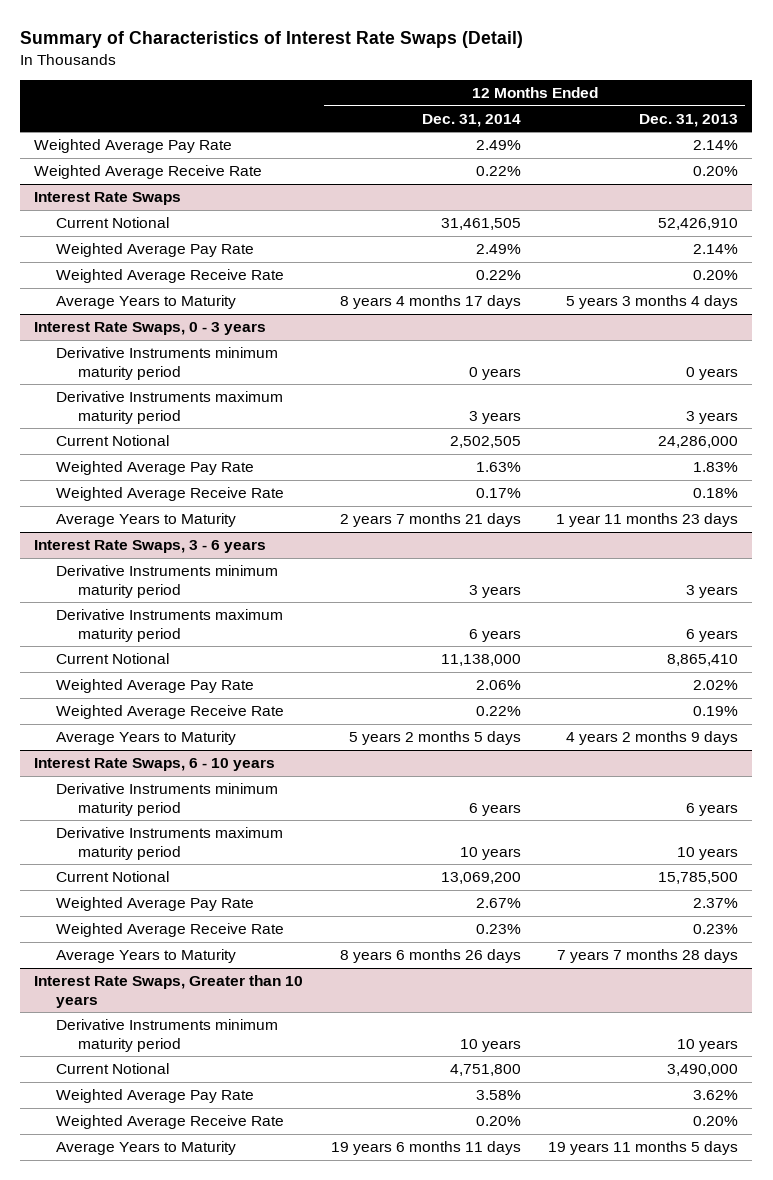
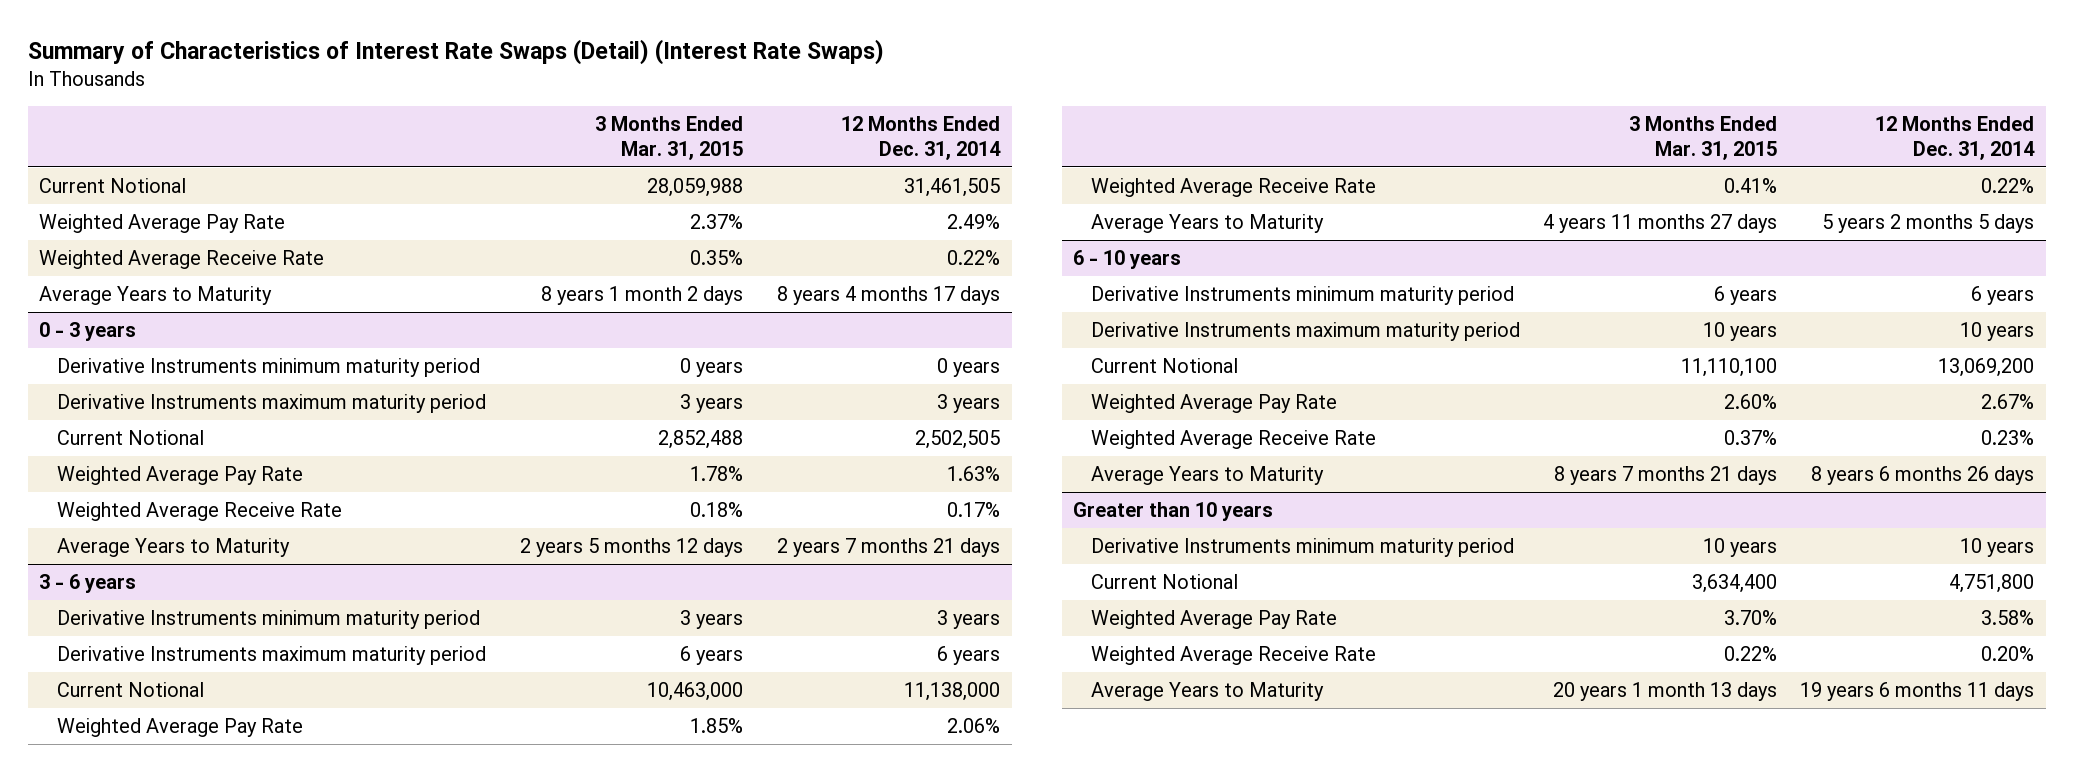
- Summary of Characteristics of Interest Rate Swaps (Detail)
+ Summary of Characteristics of Interest Rate Swaps (Detail) (Interest Rate Swaps)
- | 12 Months Ended Dec. 31, 2014 | 12 Months Ended Dec. 31, 2013
+ | 3 Months Ended Mar. 31, 2015 | 12 Months Ended Dec. 31, 2014
- Weighted Average Pay Rate | 2.49% | 2.14%
- Weighted Average Receive Rate | 0.22% | 0.20%
- Interest Rate Swaps
- Interest Rate Swaps, 0 - 3 years
+ 0 - 3 years
- Interest Rate Swaps, 3 - 6 years
+ 3 - 6 years
- Interest Rate Swaps, 6 - 10 years
+ 6 - 10 years
- Interest Rate Swaps, Greater than 10 years
+ Greater than 10 years

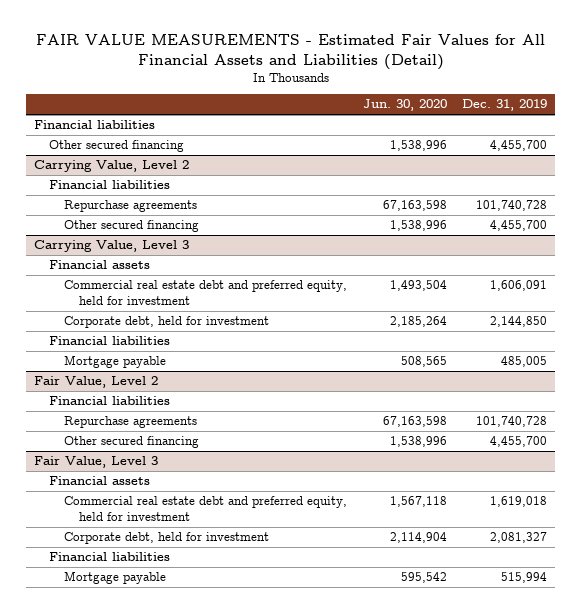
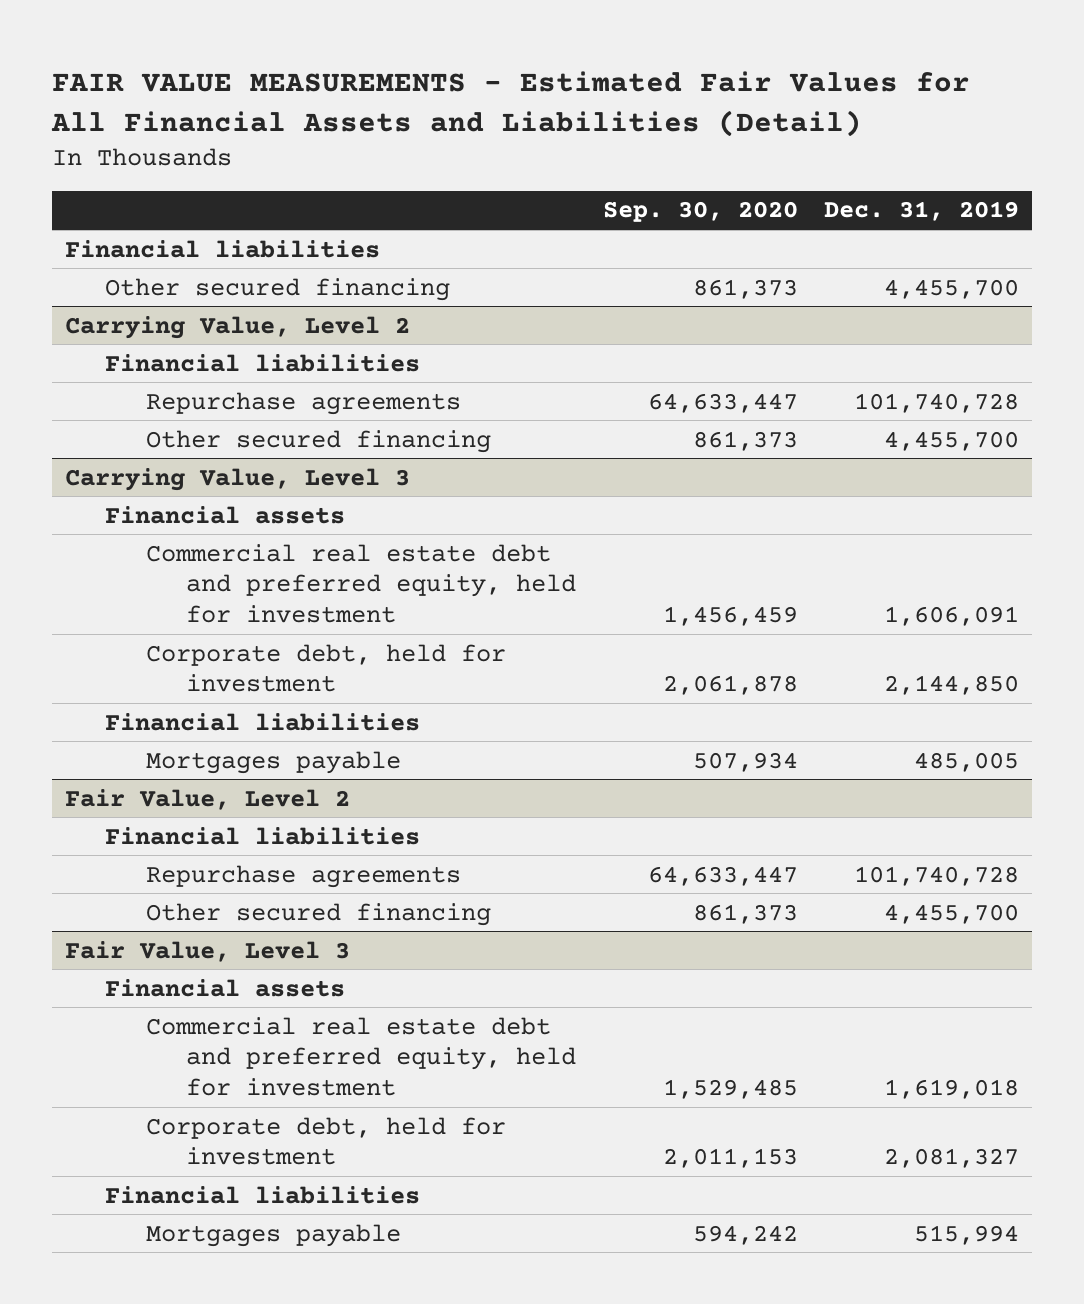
- | Jun. 30, 2020 | Dec. 31, 2019
+ | Sep. 30, 2020 | Dec. 31, 2019
@ Carrying Value, Level 3
- Mortgage payable | 508,565 | 485,005
+ Mortgages payable | 507,934 | 485,005
@ Fair Value, Level 3
- Mortgage payable | 595,542 | 515,994
+ Mortgages payable | 594,242 | 515,994

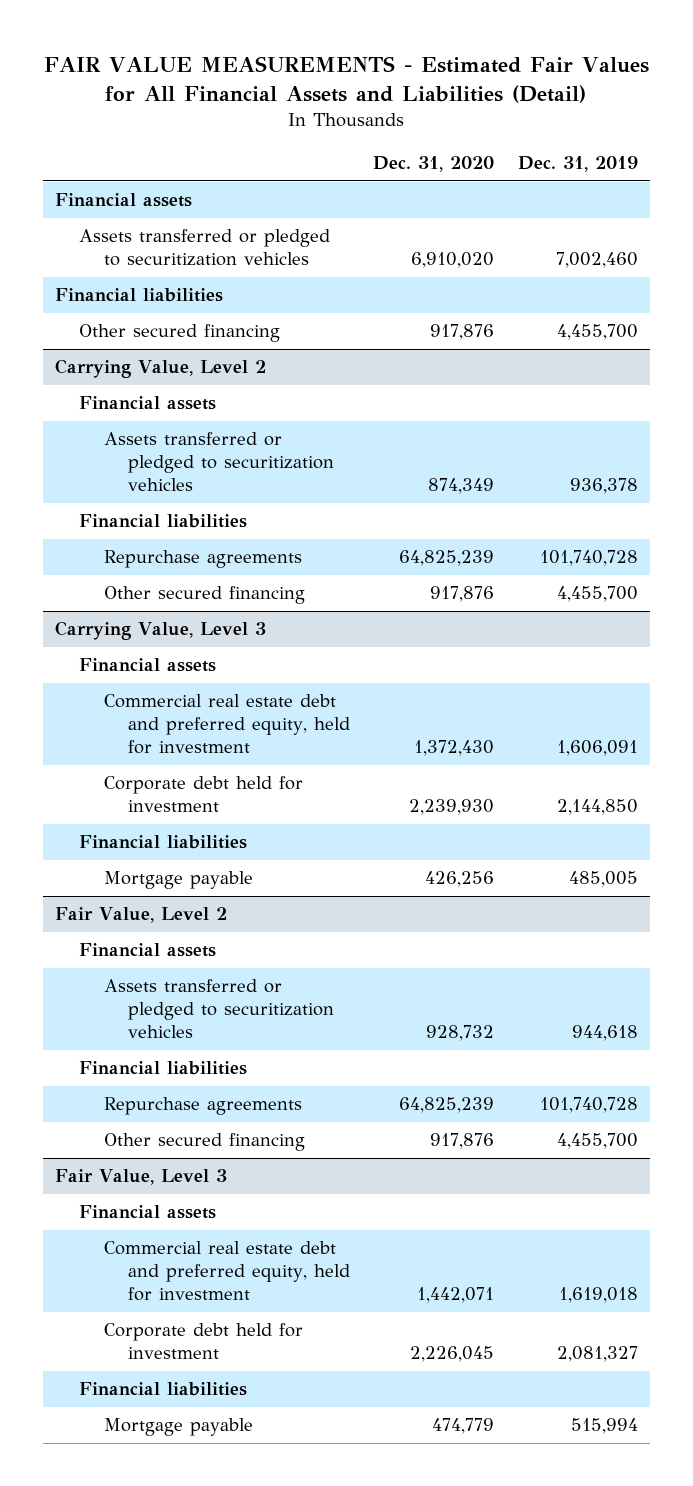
- | Sep. 30, 2020 | Dec. 31, 2019
+ | Dec. 31, 2020 | Dec. 31, 2019
+ Financial assets
+ Assets transferred or pledged to securitization vehicles | 6,910,020 | 7,002,460
@ Carrying Value, Level 2
+ Financial assets
+ Assets transferred or pledged to securitization vehicles | 874,349 | 936,378
@ Carrying Value, Level 3
- Corporate debt, held for investment | 2,061,878 | 2,144,850
+ Corporate debt held for investment | 2,239,930 | 2,144,850
- Mortgages payable | 507,934 | 485,005
+ Mortgage payable | 426,256 | 485,005
@ Fair Value, Level 2
+ Financial assets
+ Assets transferred or pledged to securitization vehicles | 928,732 | 944,618
@ Fair Value, Level 3
- Corporate debt, held for investment | 2,011,153 | 2,081,327
+ Corporate debt held for investment | 2,226,045 | 2,081,327
- Mortgages payable | 594,242 | 515,994
+ Mortgage payable | 474,779 | 515,994

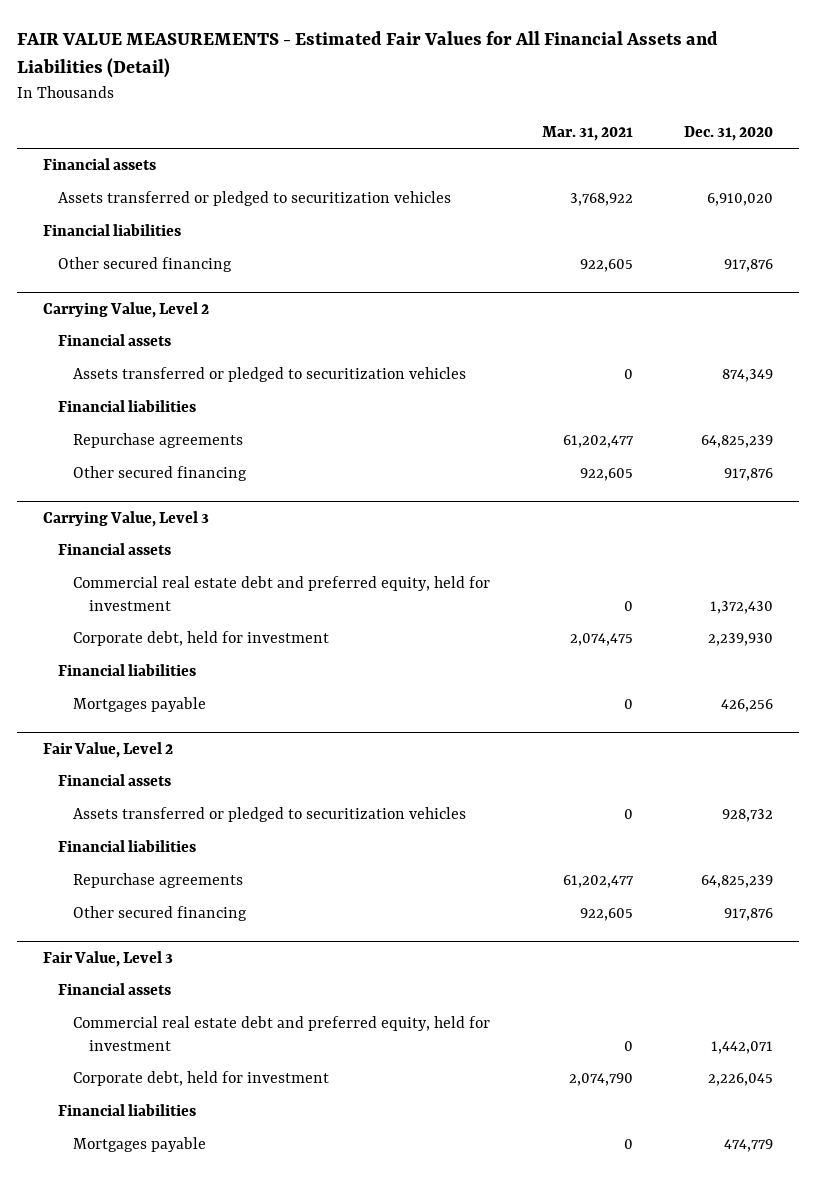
- | Dec. 31, 2020 | Dec. 31, 2019
+ | Mar. 31, 2021 | Dec. 31, 2020
@ Carrying Value, Level 3
- Corporate debt held for investment | 2,239,930 | 2,144,850
+ Corporate debt, held for investment | 2,074,475 | 2,239,930
- Mortgage payable | 426,256 | 485,005
+ Mortgages payable | 0 | 426,256
@ Fair Value, Level 3
- Corporate debt held for investment | 2,226,045 | 2,081,327
+ Corporate debt, held for investment | 2,074,790 | 2,226,045
- Mortgage payable | 474,779 | 515,994
+ Mortgages payable | 0 | 474,779

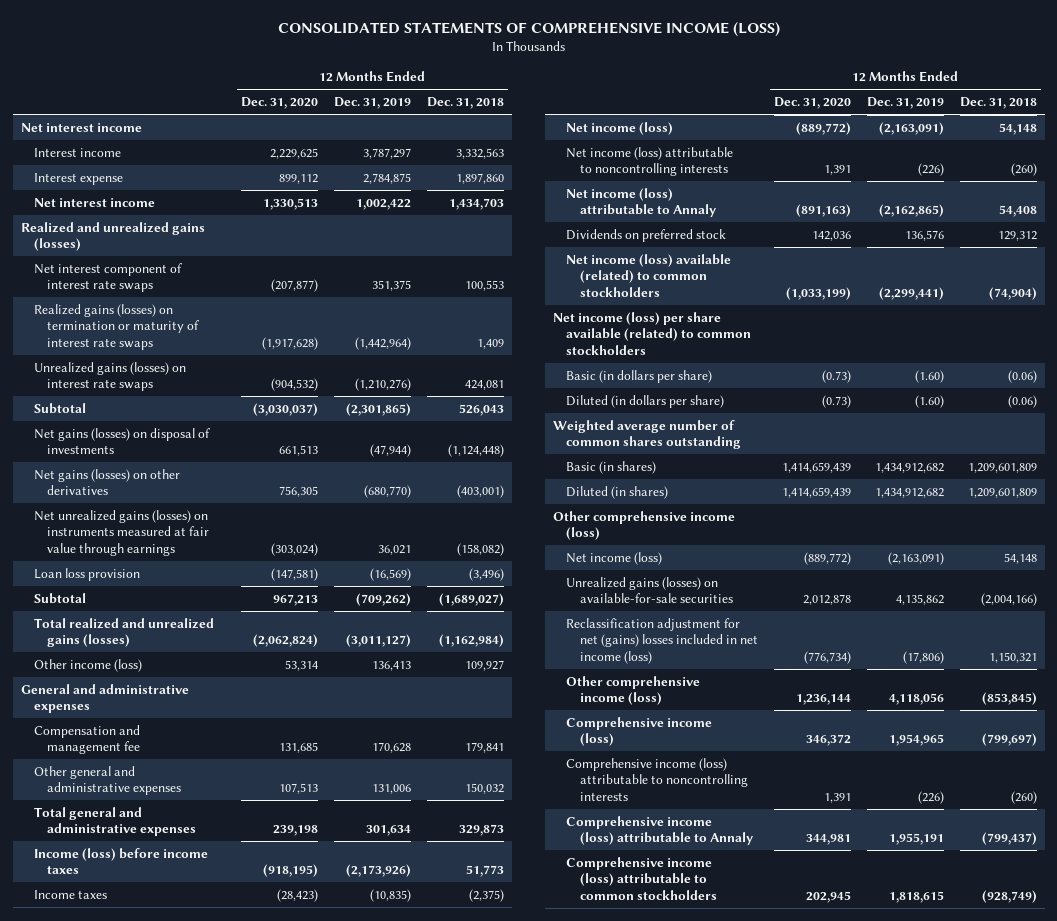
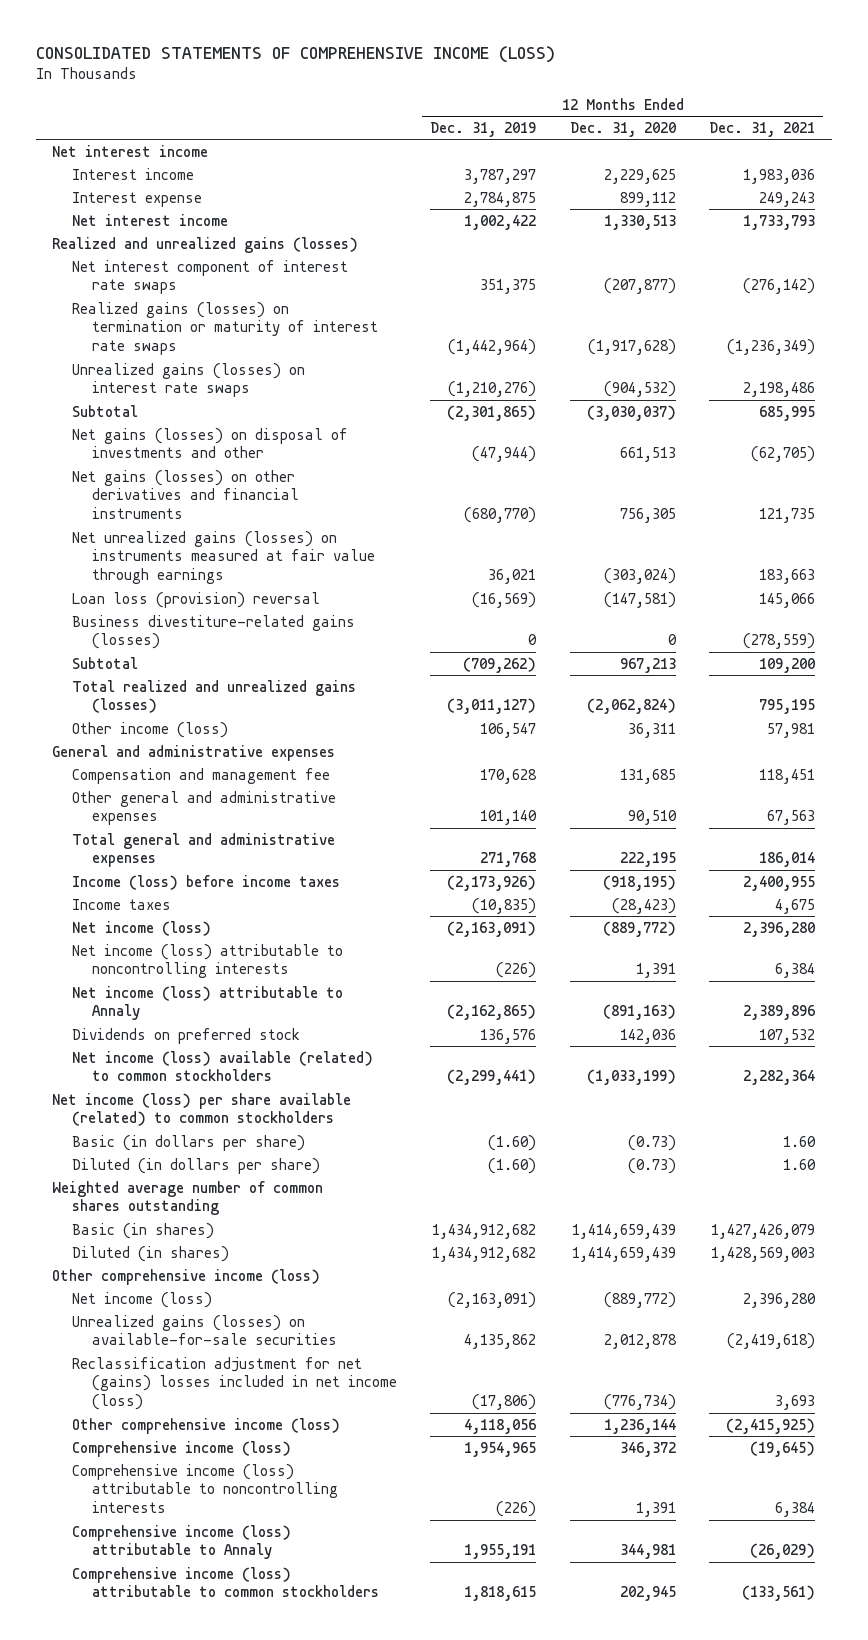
- | 12 Months Ended Dec. 31, 2020 | 12 Months Ended Dec. 31, 2019 | 12 Months Ended Dec. 31, 2018
+ | 12 Months Ended Dec. 31, 2019 | 12 Months Ended Dec. 31, 2020 | 12 Months Ended Dec. 31, 2021
- Net gains (losses) on disposal of investments | 661,513 | (47,944) | (1,124,448)
- Net gains (losses) on other derivatives | 756,305 | (680,770) | (403,001)
+ Net gains (losses) on disposal of investments and other | (47,944) | 661,513 | (62,705)
+ Net gains (losses) on other derivatives and financial instruments | (680,770) | 756,305 | 121,735
- Loan loss provision | (147,581) | (16,569) | (3,496)
+ Loan loss (provision) reversal | (16,569) | (147,581) | 145,066
+ Business divestiture-related gains (losses) | 0 | 0 | (278,559)
- Other income (loss) | 53,314 | 136,413 | 109,927
+ Other income (loss) | 106,547 | 36,311 | 57,981
- Other general and administrative expenses | 107,513 | 131,006 | 150,032
- Total general and administrative expenses | 239,198 | 301,634 | 329,873
+ Other general and administrative expenses | 101,140 | 90,510 | 67,563
+ Total general and administrative expenses | 271,768 | 222,195 | 186,014

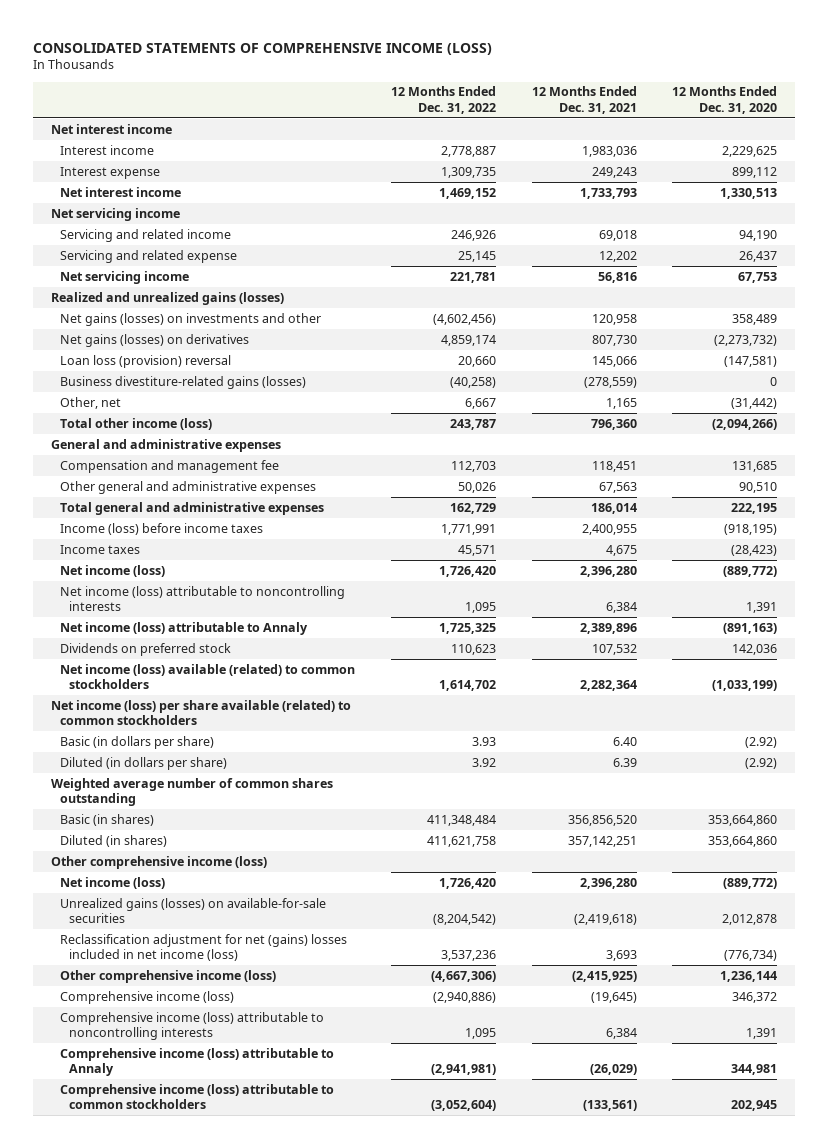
- | 12 Months Ended Dec. 31, 2019 | 12 Months Ended Dec. 31, 2020 | 12 Months Ended Dec. 31, 2021
+ | 12 Months Ended Dec. 31, 2022 | 12 Months Ended Dec. 31, 2021 | 12 Months Ended Dec. 31, 2020
+ Net servicing income
+ Servicing and related income | 246,926 | 69,018 | 94,190
+ Servicing and related expense | 25,145 | 12,202 | 26,437
+ Net servicing income | 221,781 | 56,816 | 67,753
- Net interest component of interest rate swaps | 351,375 | (207,877) | (276,142)
- Realized gains (losses) on termination or maturity of interest rate swaps | (1,442,964) | (1,917,628) | (1,236,349)
- Unrealized gains (losses) on interest rate swaps | (1,210,276) | (904,532) | 2,198,486
- Subtotal | (2,301,865) | (3,030,037) | 685,995
- Net gains (losses) on disposal of investments and other | (47,944) | 661,513 | (62,705)
- Net gains (losses) on other derivatives and financial instruments | (680,770) | 756,305 | 121,735
- Net unrealized gains (losses) on instruments measured at fair value through earnings | 36,021 | (303,024) | 183,663
+ Net gains (losses) on investments and other | (4,602,456) | 120,958 | 358,489
+ Net gains (losses) on derivatives | 4,859,174 | 807,730 | (2,273,732)
- Subtotal | (709,262) | 967,213 | 109,200
- Total realized and unrealized gains (losses) | (3,011,127) | (2,062,824) | 795,195
- Other income (loss) | 106,547 | 36,311 | 57,981
+ Other, net | 6,667 | 1,165 | (31,442)
+ Total other income (loss) | 243,787 | 796,360 | (2,094,266)
- Basic (in dollars per share) | (1.60) | (0.73) | 1.60
- Diluted (in dollars per share) | (1.60) | (0.73) | 1.60
+ Basic (in dollars per share) | 3.93 | 6.40 | (2.92)
+ Diluted (in dollars per share) | 3.92 | 6.39 | (2.92)
- Basic (in shares) | 1,434,912,682 | 1,414,659,439 | 1,427,426,079
- Diluted (in shares) | 1,434,912,682 | 1,414,659,439 | 1,428,569,003
+ Basic (in shares) | 411,348,484 | 356,856,520 | 353,664,860
+ Diluted (in shares) | 411,621,758 | 357,142,251 | 353,664,860

